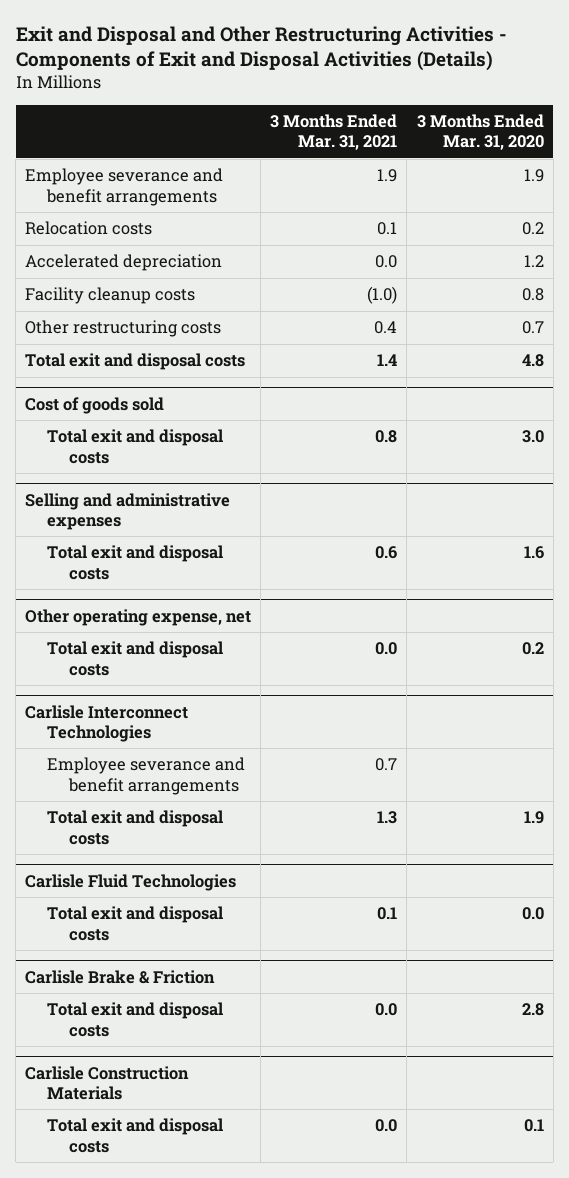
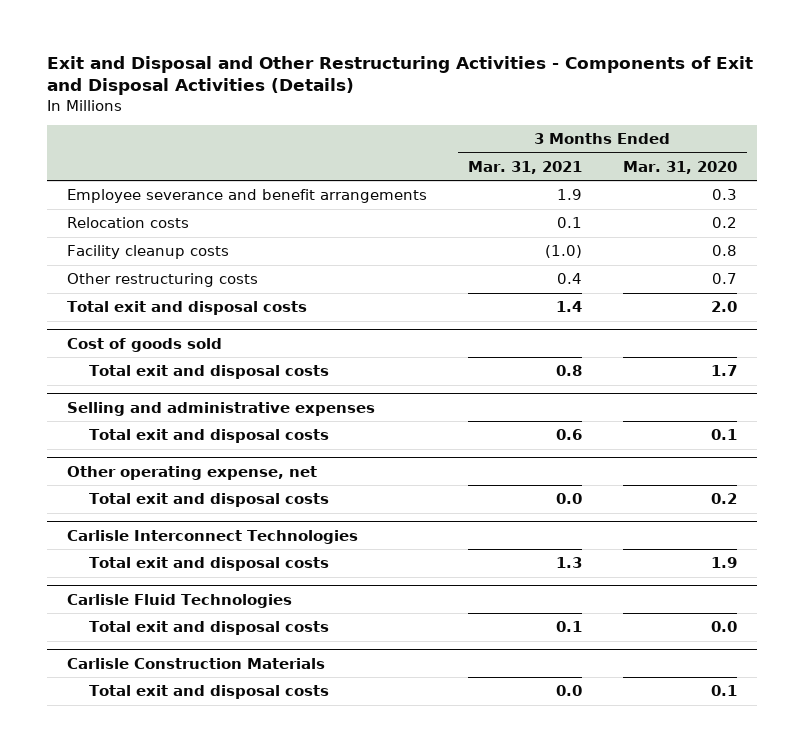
- Employee severance and benefit arrangements | 1.9 | 1.9
+ Employee severance and benefit arrangements | 1.9 | 0.3
- Accelerated depreciation | 0.0 | 1.2
- Total exit and disposal costs | 1.4 | 4.8
+ Total exit and disposal costs | 1.4 | 2.0
@ Cost of goods sold
- Total exit and disposal costs | 0.8 | 3.0
+ Total exit and disposal costs | 0.8 | 1.7
@ Selling and administrative expenses
- Total exit and disposal costs | 0.6 | 1.6
+ Total exit and disposal costs | 0.6 | 0.1
@ Carlisle Interconnect Technologies
- Employee severance and benefit arrangements | 0.7 |
- Carlisle Brake & Friction
- Total exit and disposal costs | 0.0 | 2.8

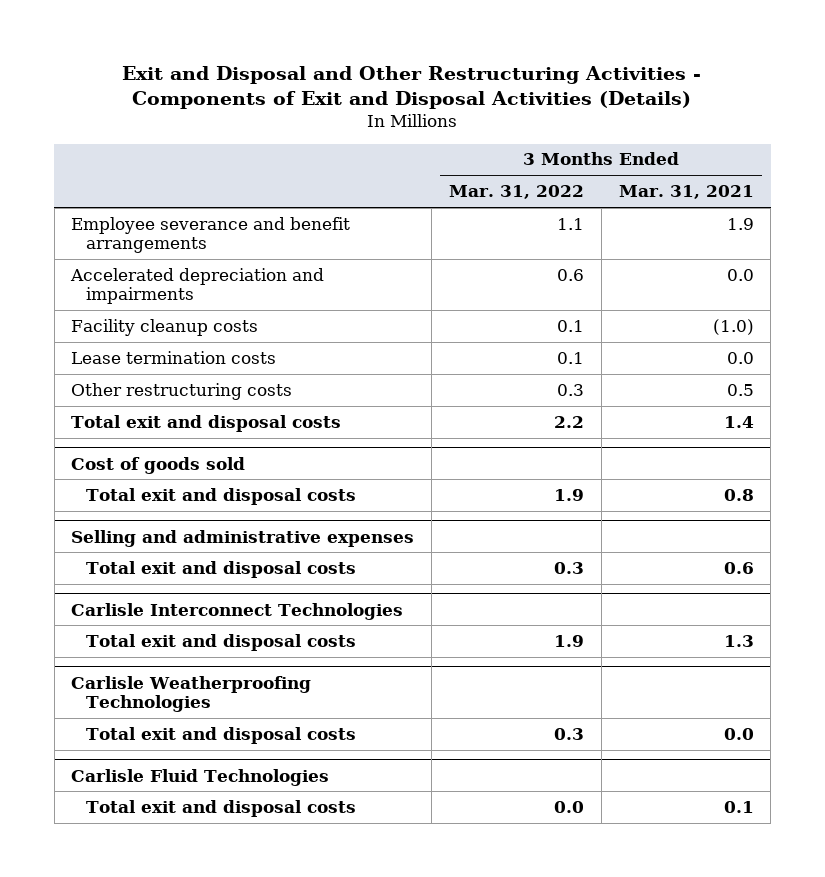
- | 3 Months Ended Mar. 31, 2021 | 3 Months Ended Mar. 31, 2020
+ | 3 Months Ended Mar. 31, 2022 | 3 Months Ended Mar. 31, 2021
- Relocation costs | 0.1 | 0.2
+ Accelerated depreciation and impairments | 0.6 | 0.0
- Other restructuring costs | 0.4 | 0.7
+ Lease termination costs | 0.1 | 0.0
+ Other restructuring costs | 0.3 | 0.5
- Other operating expense, net
- Total exit and disposal costs | 0.0 | 0.2
+ Carlisle Weatherproofing Technologies
+ Total exit and disposal costs | 0.3 | 0.0
- Carlisle Construction Materials
- Total exit and disposal costs | 0.0 | 0.1

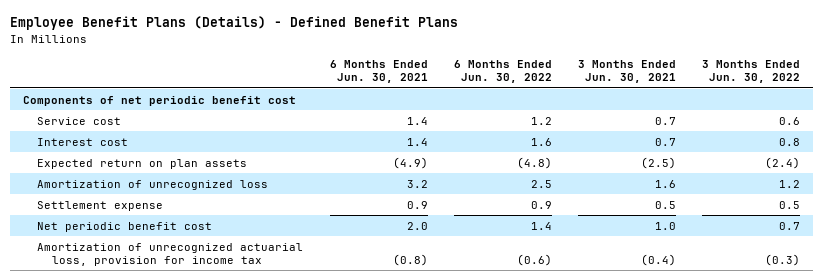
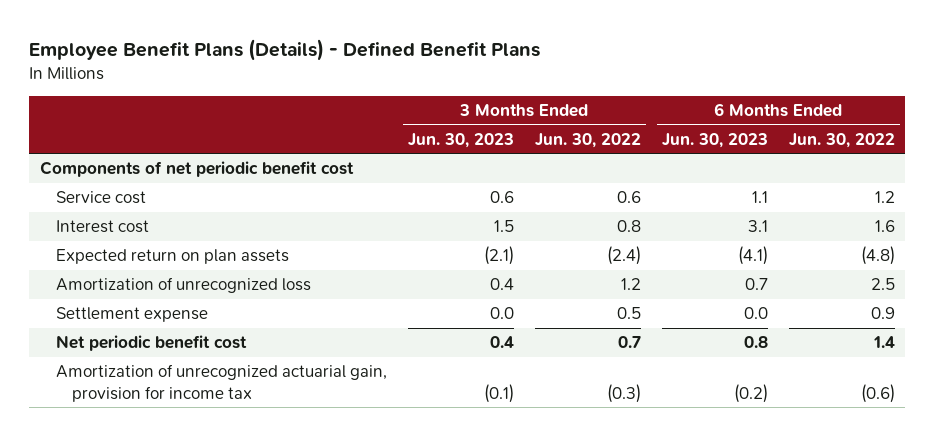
- | 6 Months Ended Jun. 30, 2021 | 6 Months Ended Jun. 30, 2022 | 3 Months Ended Jun. 30, 2021 | 3 Months Ended Jun. 30, 2022
+ | 3 Months Ended Jun. 30, 2023 | 3 Months Ended Jun. 30, 2022 | 6 Months Ended Jun. 30, 2023 | 6 Months Ended Jun. 30, 2022
- Amortization of unrecognized actuarial loss, provision for income tax | (0.8) | (0.6) | (0.4) | (0.3)
+ Amortization of unrecognized actuarial gain, provision for income tax | (0.1) | (0.3) | (0.2) | (0.6)

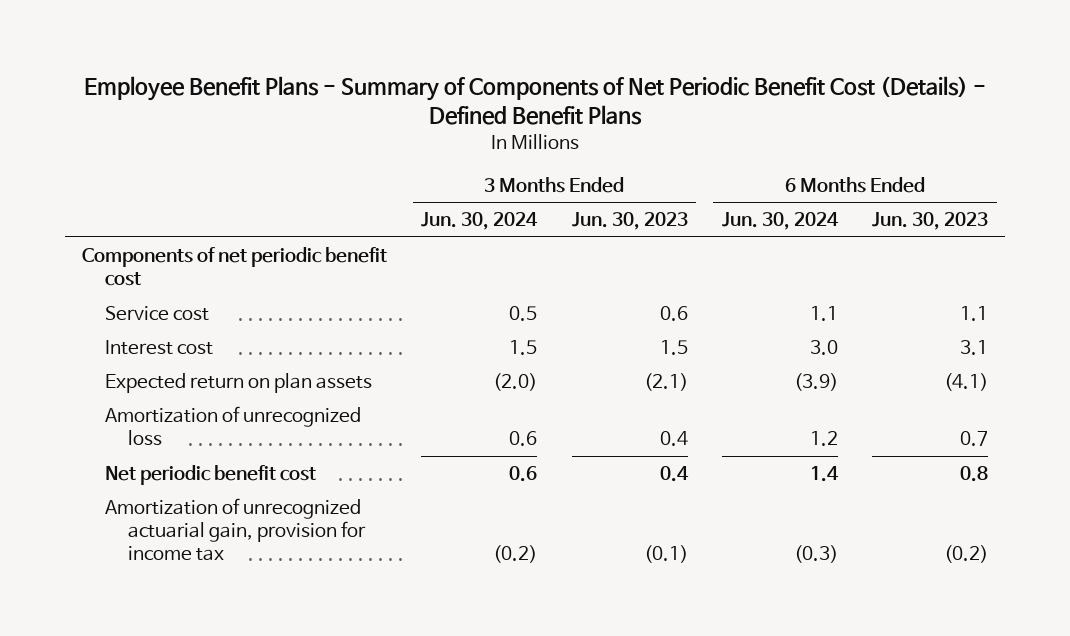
- Employee Benefit Plans (Details) - Defined Benefit Plans
+ Employee Benefit Plans - Summary of Components of Net Periodic Benefit Cost (Details) - Defined Benefit Plans
- | 3 Months Ended Jun. 30, 2023 | 3 Months Ended Jun. 30, 2022 | 6 Months Ended Jun. 30, 2023 | 6 Months Ended Jun. 30, 2022
+ | 3 Months Ended Jun. 30, 2024 | 3 Months Ended Jun. 30, 2023 | 6 Months Ended Jun. 30, 2024 | 6 Months Ended Jun. 30, 2023
- Settlement expense | 0.0 | 0.5 | 0.0 | 0.9

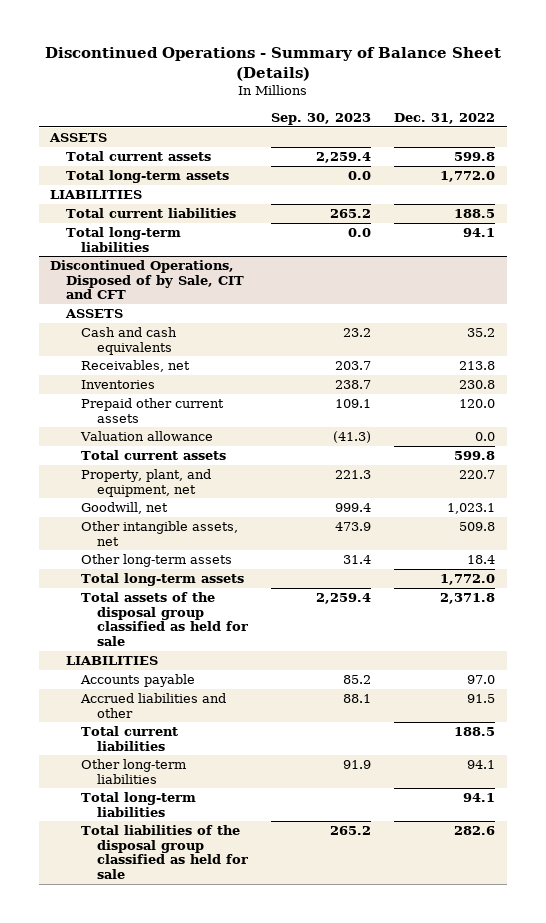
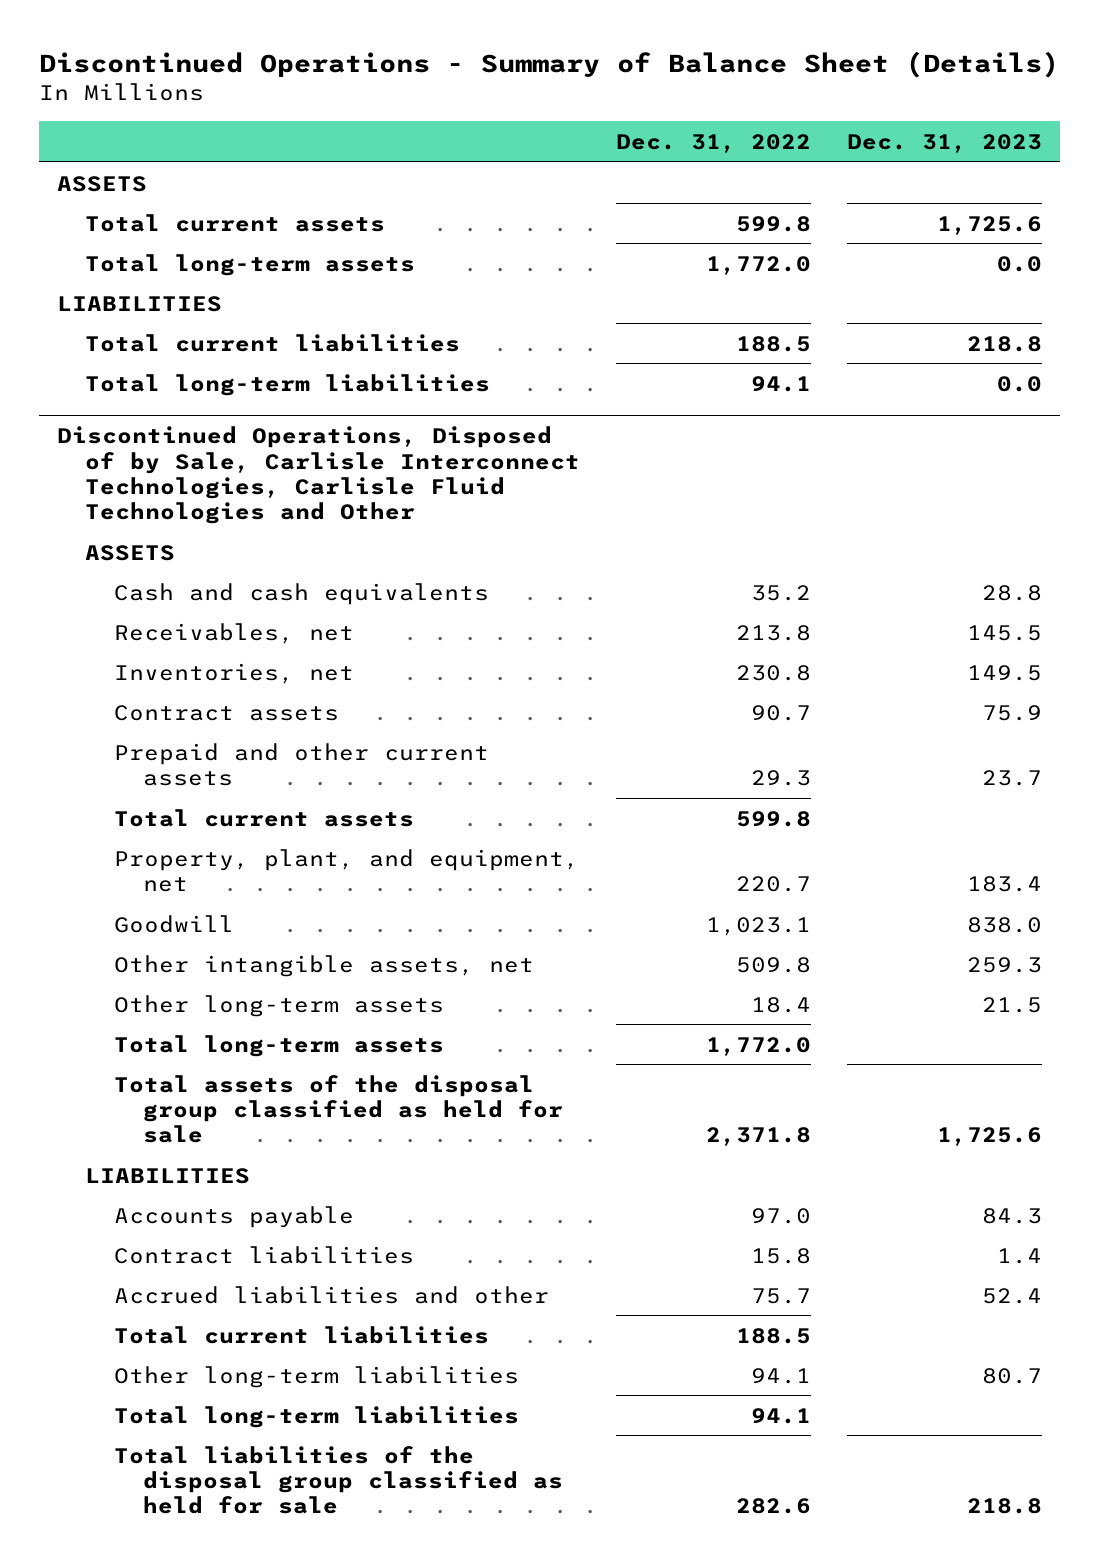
- | Sep. 30, 2023 | Dec. 31, 2022
+ | Dec. 31, 2022 | Dec. 31, 2023
- Discontinued Operations, Disposed of by Sale, CIT and CFT
+ Discontinued Operations, Disposed of by Sale, Carlisle Interconnect Technologies, Carlisle Fluid Technologies and Other
- Inventories | 238.7 | 230.8
- Prepaid other current assets | 109.1 | 120.0
- Valuation allowance | (41.3) | 0.0
+ Inventories, net | 230.8 | 149.5
+ Contract assets | 90.7 | 75.9
+ Prepaid and other current assets | 29.3 | 23.7
- Goodwill, net | 999.4 | 1,023.1
+ Goodwill | 1,023.1 | 838.0
- Accrued liabilities and other | 88.1 | 91.5
+ Contract liabilities | 15.8 | 1.4
+ Accrued liabilities and other | 75.7 | 52.4

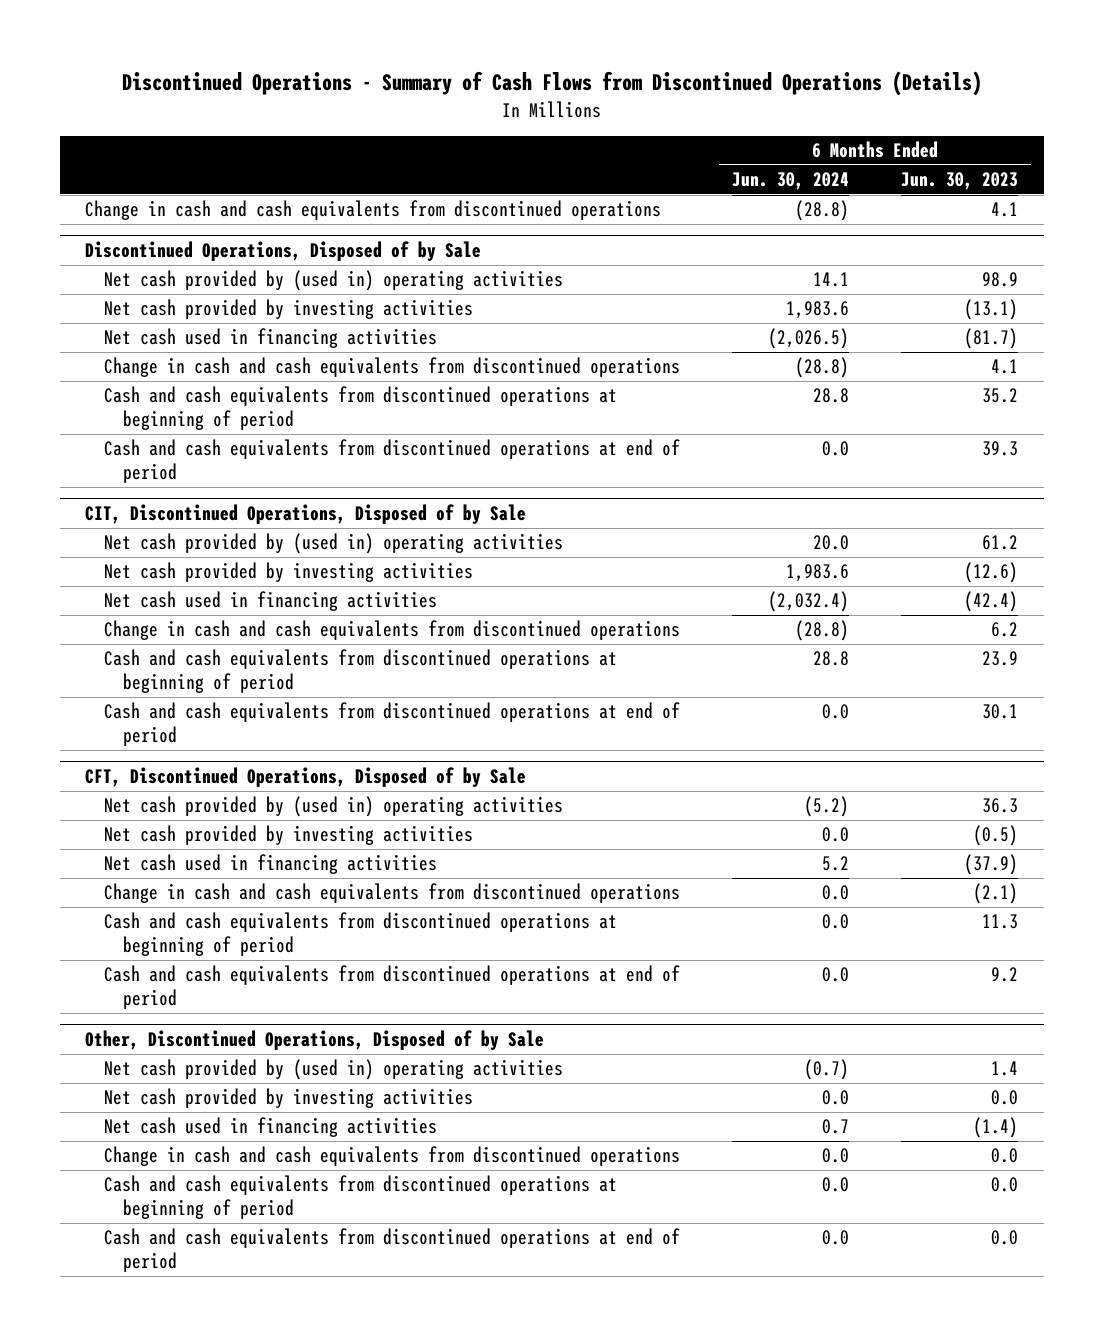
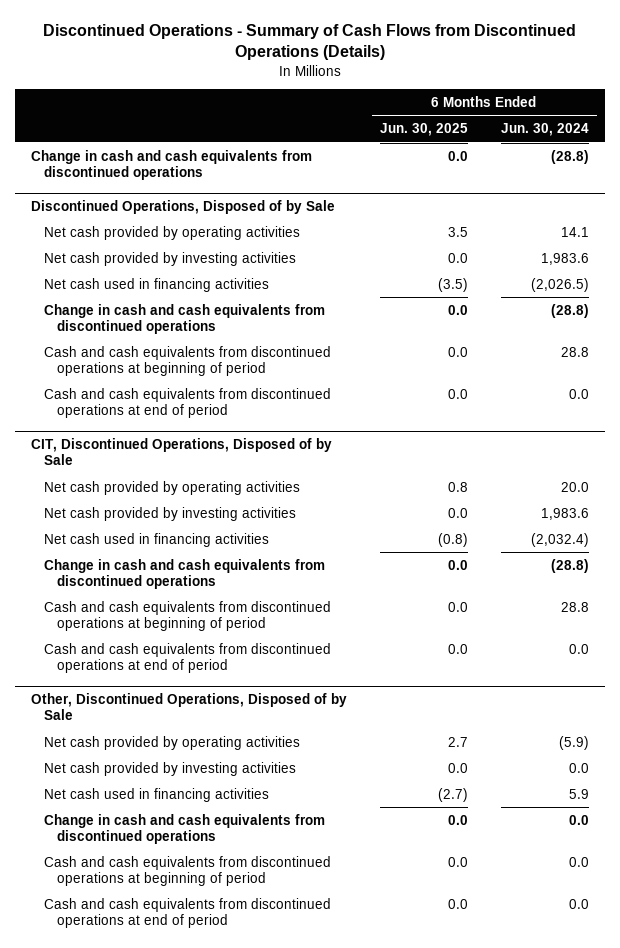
- | 6 Months Ended Jun. 30, 2024 | 6 Months Ended Jun. 30, 2023
+ | 6 Months Ended Jun. 30, 2025 | 6 Months Ended Jun. 30, 2024
@ Discontinued Operations, Disposed of by Sale
- Net cash provided by (used in) operating activities | 14.1 | 98.9
+ Net cash provided by operating activities | 3.5 | 14.1
@ CIT, Discontinued Operations, Disposed of by Sale
- Net cash provided by (used in) operating activities | 20.0 | 61.2
+ Net cash provided by operating activities | 0.8 | 20.0
- CFT, Discontinued Operations, Disposed of by Sale
- Net cash provided by (used in) operating activities | (5.2) | 36.3
- Net cash provided by investing activities | 0.0 | (0.5)
- Net cash used in financing activities | 5.2 | (37.9)
- Change in cash and cash equivalents from discontinued operations | 0.0 | (2.1)
- Cash and cash equivalents from discontinued operations at beginning of period | 0.0 | 11.3
- Cash and cash equivalents from discontinued operations at end of period | 0.0 | 9.2
@ Other, Discontinued Operations, Disposed of by Sale
- Net cash provided by (used in) operating activities | (0.7) | 1.4
+ Net cash provided by operating activities | 2.7 | (5.9)
- Net cash used in financing activities | 0.7 | (1.4)
+ Net cash used in financing activities | (2.7) | 5.9

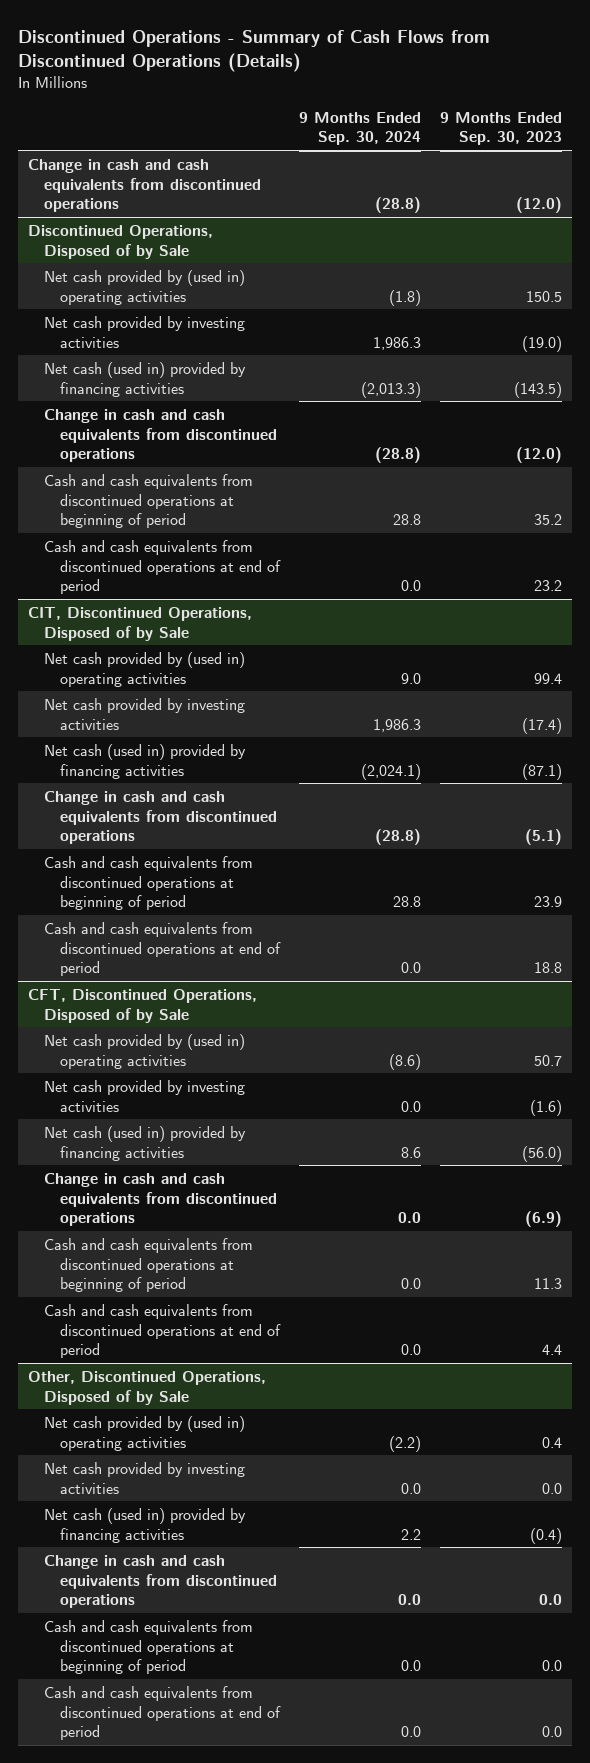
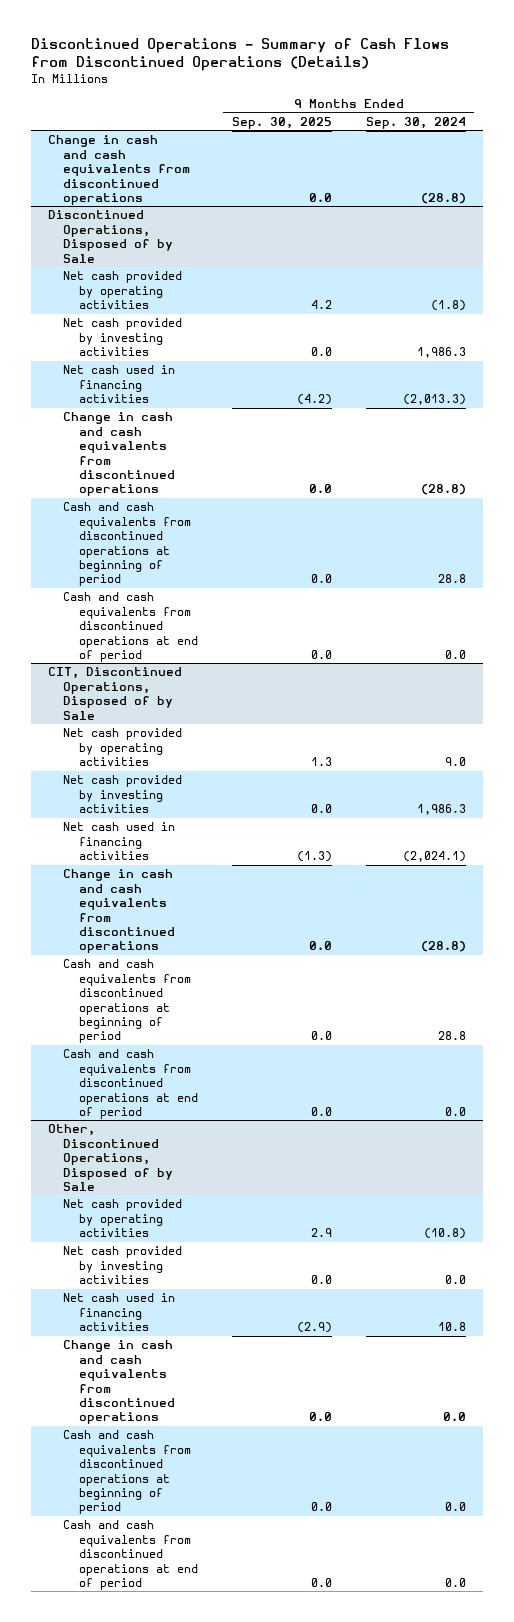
- | 9 Months Ended Sep. 30, 2024 | 9 Months Ended Sep. 30, 2023
+ | 9 Months Ended Sep. 30, 2025 | 9 Months Ended Sep. 30, 2024
@ Discontinued Operations, Disposed of by Sale
- Net cash provided by (used in) operating activities | (1.8) | 150.5
+ Net cash provided by operating activities | 4.2 | (1.8)
- Net cash (used in) provided by financing activities | (2,013.3) | (143.5)
+ Net cash used in financing activities | (4.2) | (2,013.3)
@ CIT, Discontinued Operations, Disposed of by Sale
- Net cash provided by (used in) operating activities | 9.0 | 99.4
+ Net cash provided by operating activities | 1.3 | 9.0
- Net cash (used in) provided by financing activities | (2,024.1) | (87.1)
+ Net cash used in financing activities | (1.3) | (2,024.1)
- CFT, Discontinued Operations, Disposed of by Sale
- Net cash provided by (used in) operating activities | (8.6) | 50.7
- Net cash provided by investing activities | 0.0 | (1.6)
- Net cash (used in) provided by financing activities | 8.6 | (56.0)
- Change in cash and cash equivalents from discontinued operations | 0.0 | (6.9)
- Cash and cash equivalents from discontinued operations at beginning of period | 0.0 | 11.3
- Cash and cash equivalents from discontinued operations at end of period | 0.0 | 4.4
@ Other, Discontinued Operations, Disposed of by Sale
- Net cash provided by (used in) operating activities | (2.2) | 0.4
+ Net cash provided by operating activities | 2.9 | (10.8)
- Net cash (used in) provided by financing activities | 2.2 | (0.4)
+ Net cash used in financing activities | (2.9) | 10.8

